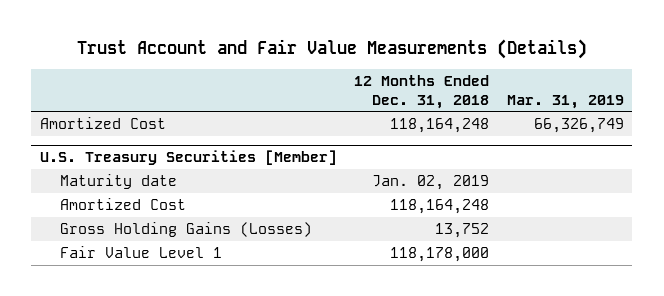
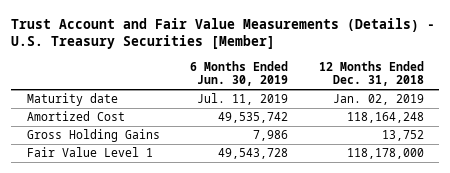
- Trust Account and Fair Value Measurements (Details)
+ Trust Account and Fair Value Measurements (Details) - U.S. Treasury Securities [Member]
- | 12 Months Ended Dec. 31, 2018 | Mar. 31, 2019
+ | 6 Months Ended Jun. 30, 2019 | 12 Months Ended Dec. 31, 2018
- Amortized Cost | 118,164,248 | 66,326,749
- U.S. Treasury Securities [Member]
- Gross Holding Gains (Losses) | 13,752 |
+ Gross Holding Gains | 7,986 | 13,752

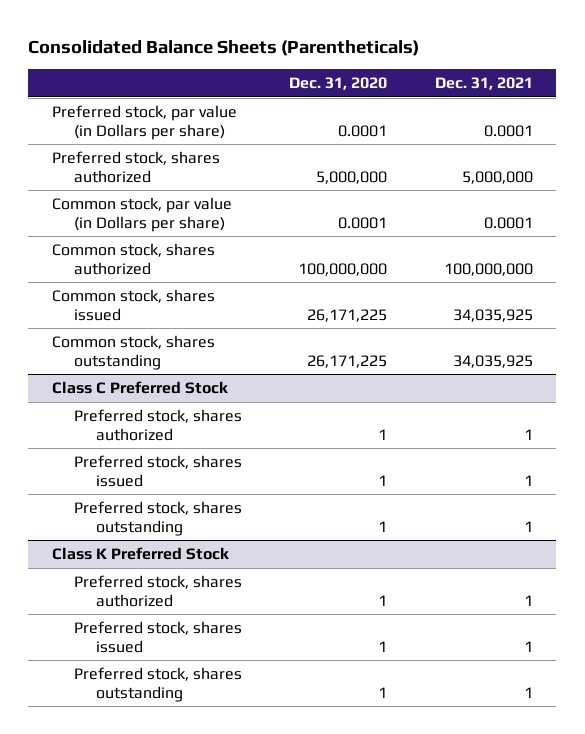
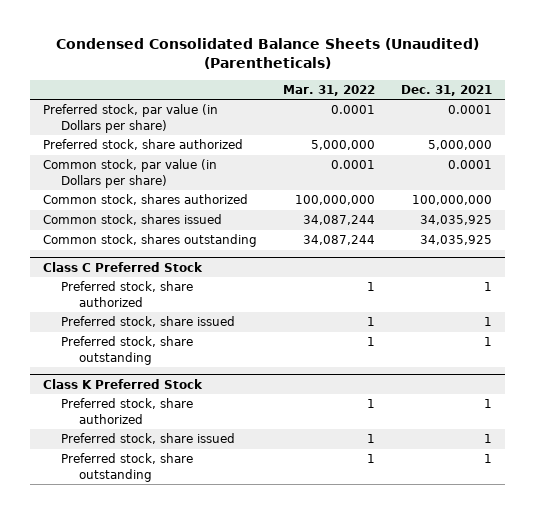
- Consolidated Balance Sheets (Parentheticals)
+ Condensed Consolidated Balance Sheets (Unaudited) (Parentheticals)
- | Dec. 31, 2020 | Dec. 31, 2021
+ | Mar. 31, 2022 | Dec. 31, 2021
- Preferred stock, shares authorized | 5,000,000 | 5,000,000
+ Preferred stock, share authorized | 5,000,000 | 5,000,000
@ Class C Preferred Stock
- Preferred stock, shares authorized | 1 | 1
- Preferred stock, shares issued | 1 | 1
- Preferred stock, shares outstanding | 1 | 1
+ Preferred stock, share authorized | 1 | 1
+ Preferred stock, share issued | 1 | 1
+ Preferred stock, share outstanding | 1 | 1
@ Class K Preferred Stock
- Preferred stock, shares authorized | 1 | 1
- Preferred stock, shares issued | 1 | 1
- Preferred stock, shares outstanding | 1 | 1
+ Preferred stock, share authorized | 1 | 1
+ Preferred stock, share issued | 1 | 1
+ Preferred stock, share outstanding | 1 | 1

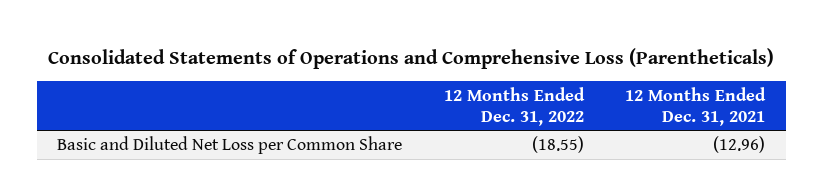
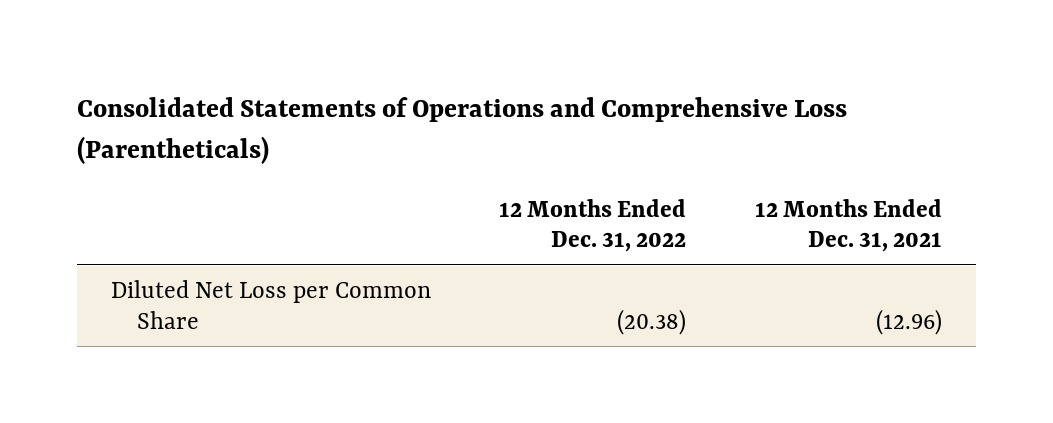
- Basic and Diluted Net Loss per Common Share | (18.55) | (12.96)
+ Diluted Net Loss per Common Share | (20.38) | (12.96)

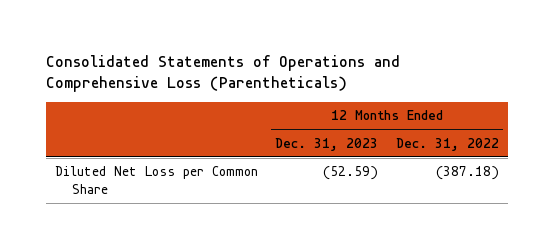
- | 12 Months Ended Dec. 31, 2022 | 12 Months Ended Dec. 31, 2021
+ | 12 Months Ended Dec. 31, 2023 | 12 Months Ended Dec. 31, 2022
- Diluted Net Loss per Common Share | (20.38) | (12.96)
+ Diluted Net Loss per Common Share | (52.59) | (387.18)

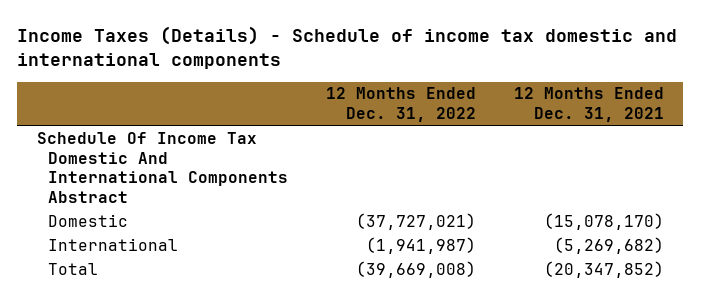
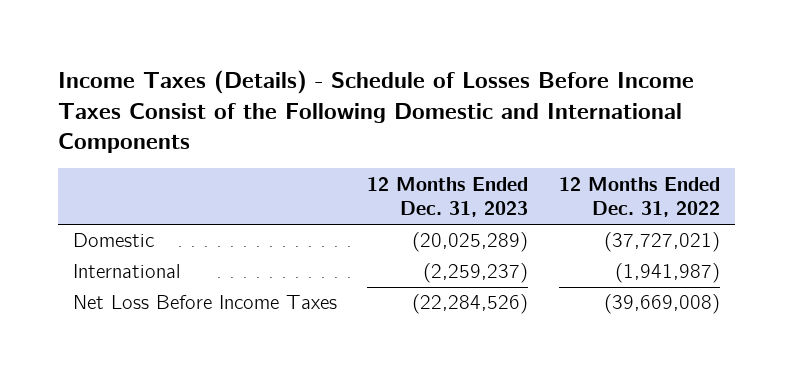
- Income Taxes (Details) - Schedule of income tax domestic and international components
+ Income Taxes (Details) - Schedule of Losses Before Income Taxes Consist of the Following Domestic and International Components
- | 12 Months Ended Dec. 31, 2022 | 12 Months Ended Dec. 31, 2021
+ | 12 Months Ended Dec. 31, 2023 | 12 Months Ended Dec. 31, 2022
- Schedule Of Income Tax Domestic And International Components Abstract
- Total | (39,669,008) | (20,347,852)
+ Net Loss Before Income Taxes | (22,284,526) | (39,669,008)

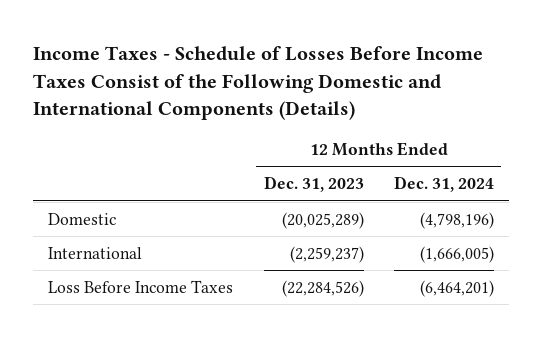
- Income Taxes (Details) - Schedule of Losses Before Income Taxes Consist of the Following Domestic and International Components
+ Income Taxes - Schedule of Losses Before Income Taxes Consist of the Following Domestic and International Components (Details)
- | 12 Months Ended Dec. 31, 2023 | 12 Months Ended Dec. 31, 2022
+ | 12 Months Ended Dec. 31, 2023 | 12 Months Ended Dec. 31, 2024
- Net Loss Before Income Taxes | (22,284,526) | (39,669,008)
+ Loss Before Income Taxes | (22,284,526) | (6,464,201)

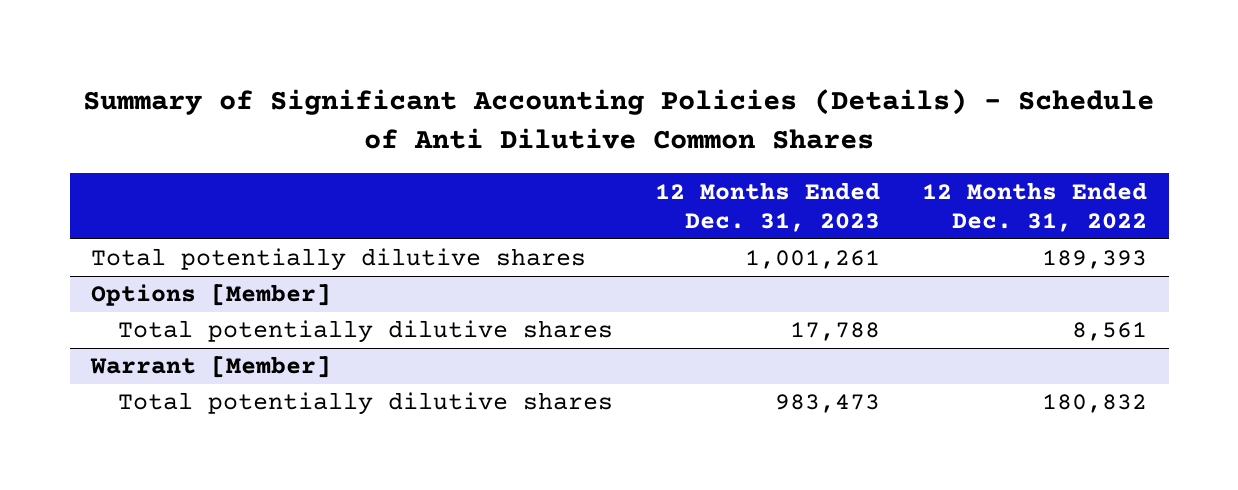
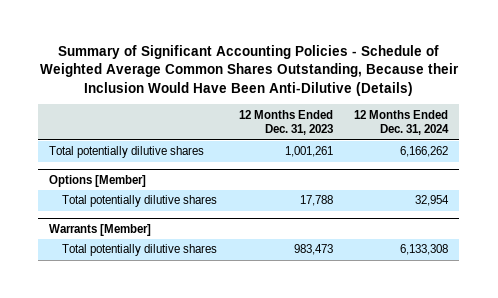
- Summary of Significant Accounting Policies (Details) - Schedule of Anti Dilutive Common Shares
+ Summary of Significant Accounting Policies - Schedule of Weighted Average Common Shares Outstanding, Because their Inclusion Would Have Been Anti-Dilutive (Details)
- | 12 Months Ended Dec. 31, 2023 | 12 Months Ended Dec. 31, 2022
+ | 12 Months Ended Dec. 31, 2023 | 12 Months Ended Dec. 31, 2024
- Warrant [Member]
+ Warrants [Member]

